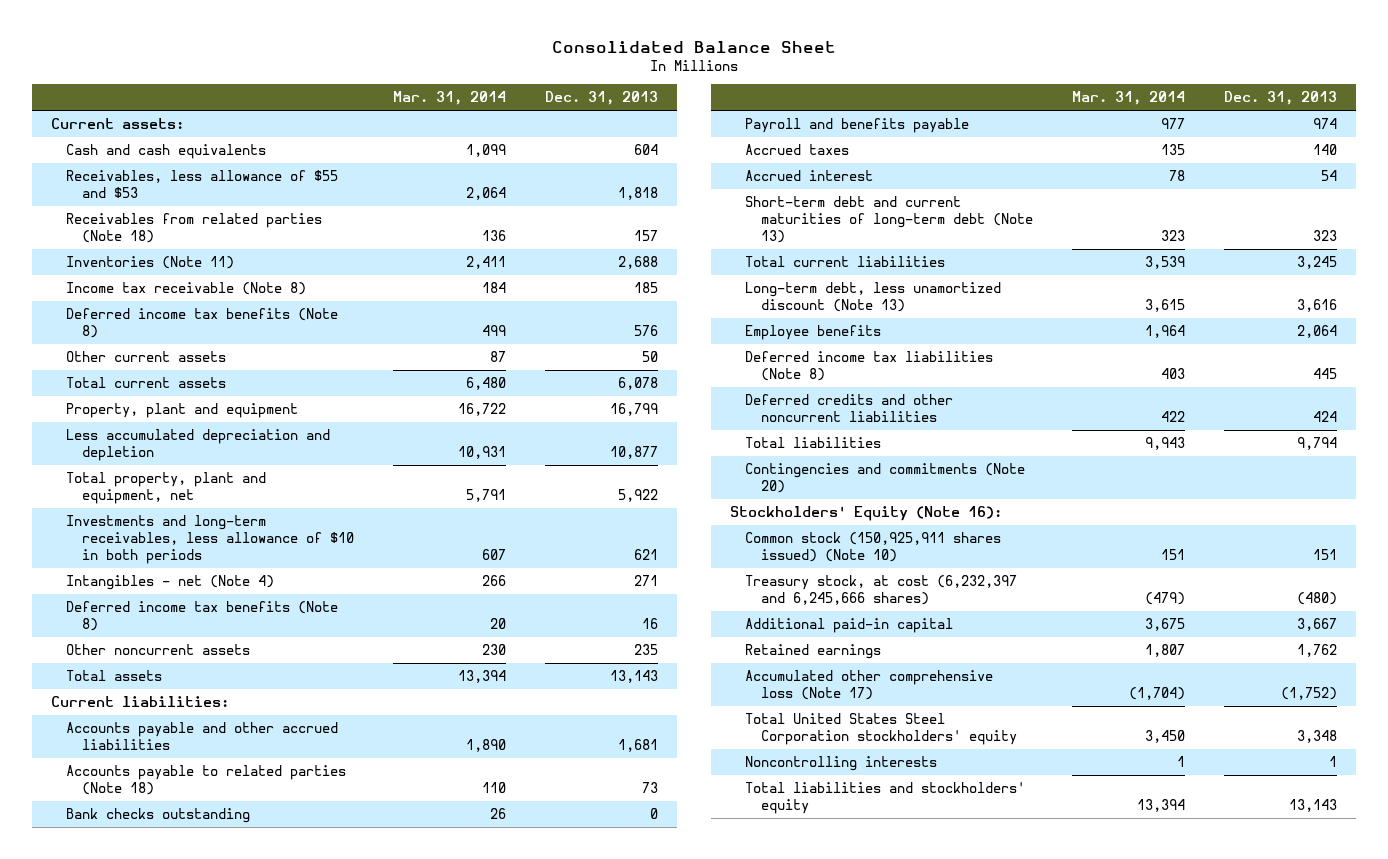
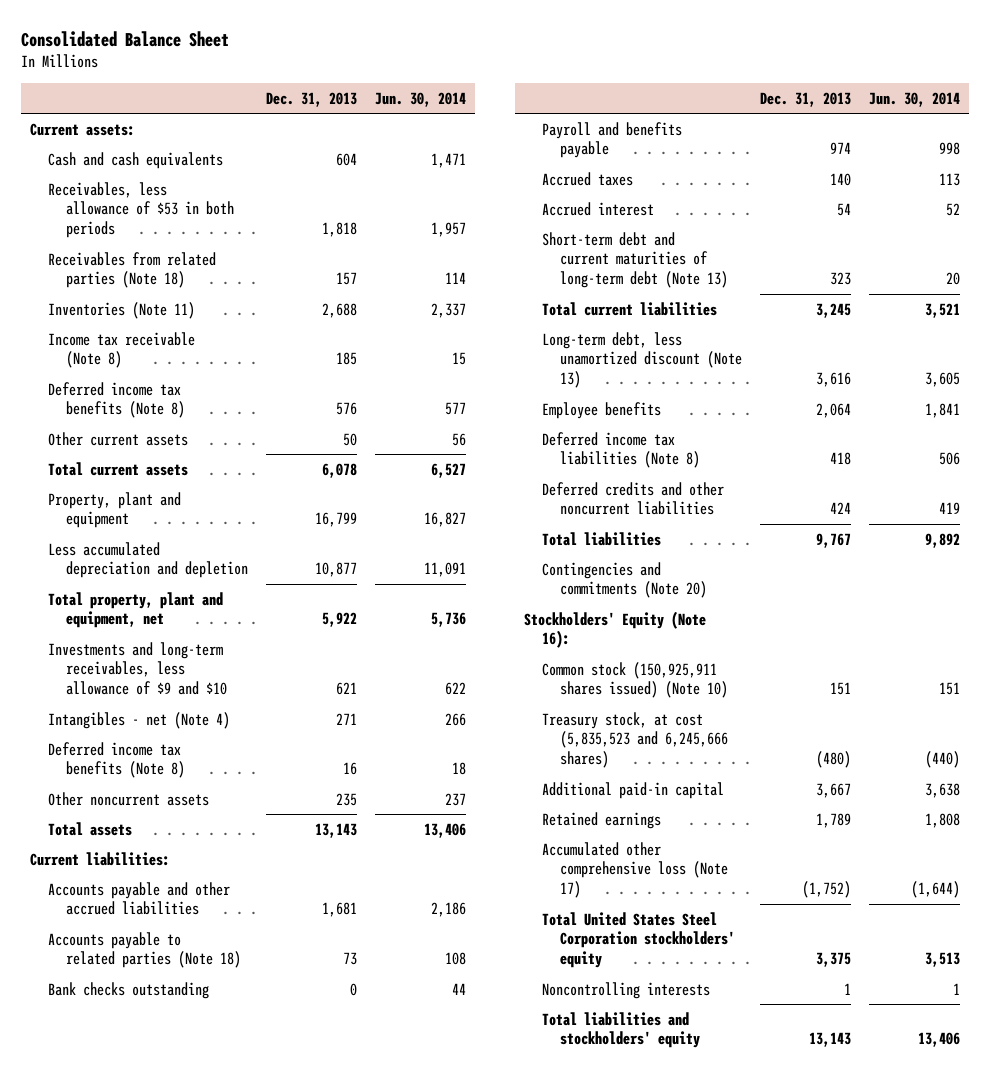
- | Mar. 31, 2014 | Dec. 31, 2013
+ | Dec. 31, 2013 | Jun. 30, 2014
- Receivables, less allowance of $55 and $53 | 2,064 | 1,818
+ Receivables, less allowance of $53 in both periods | 1,818 | 1,957
- Investments and long-term receivables, less allowance of $10 in both periods | 607 | 621
+ Investments and long-term receivables, less allowance of $9 and $10 | 621 | 622
- Deferred income tax liabilities (Note 8) | 403 | 445
+ Deferred income tax liabilities (Note 8) | 418 | 506
- Total liabilities | 9,943 | 9,794
+ Total liabilities | 9,767 | 9,892
- Treasury stock, at cost (6,232,397 and 6,245,666 shares) | (479) | (480)
+ Treasury stock, at cost (5,835,523 and 6,245,666 shares) | (480) | (440)
- Retained earnings | 1,807 | 1,762
+ Retained earnings | 1,789 | 1,808
- Total United States Steel Corporation stockholders' equity | 3,450 | 3,348
+ Total United States Steel Corporation stockholders' equity | 3,375 | 3,513

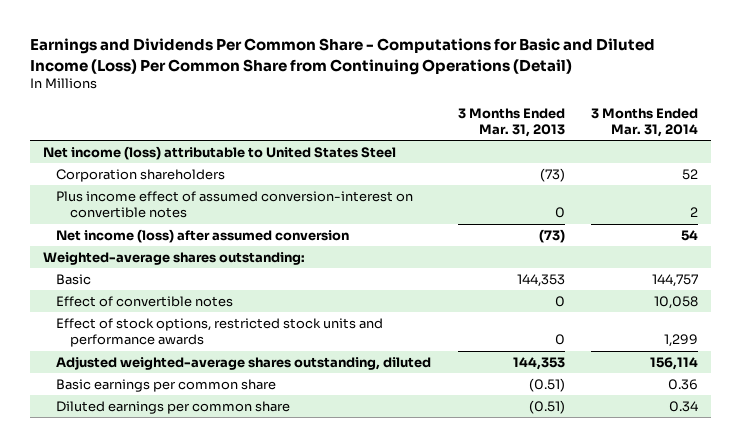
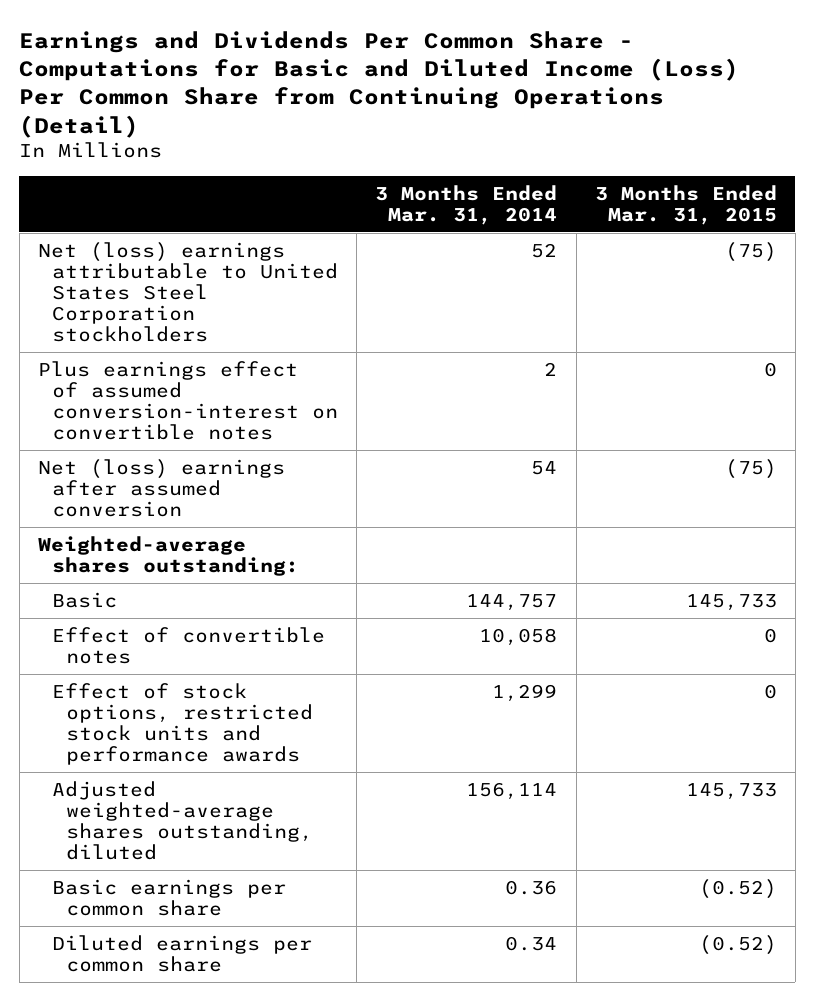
- | 3 Months Ended Mar. 31, 2013 | 3 Months Ended Mar. 31, 2014
+ | 3 Months Ended Mar. 31, 2014 | 3 Months Ended Mar. 31, 2015
- Net income (loss) attributable to United States Steel
- Corporation shareholders | (73) | 52
- Plus income effect of assumed conversion-interest on convertible notes | 0 | 2
- Net income (loss) after assumed conversion | (73) | 54
+ Net (loss) earnings attributable to United States Steel Corporation stockholders | 52 | (75)
+ Plus earnings effect of assumed conversion-interest on convertible notes | 2 | 0
+ Net (loss) earnings after assumed conversion | 54 | (75)

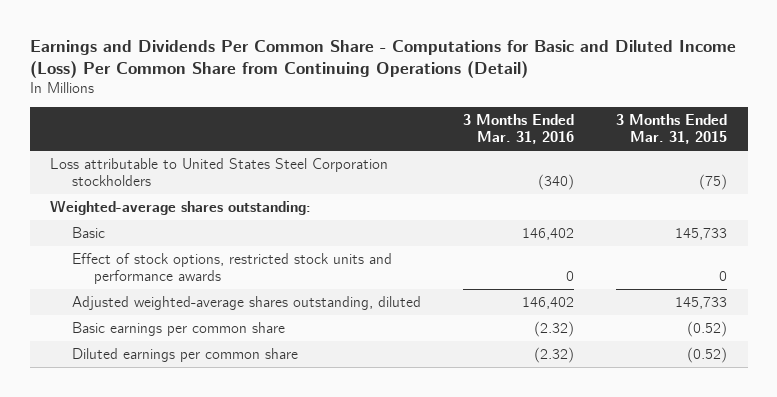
- | 3 Months Ended Mar. 31, 2014 | 3 Months Ended Mar. 31, 2015
+ | 3 Months Ended Mar. 31, 2016 | 3 Months Ended Mar. 31, 2015
- Net (loss) earnings attributable to United States Steel Corporation stockholders | 52 | (75)
- Plus earnings effect of assumed conversion-interest on convertible notes | 2 | 0
- Net (loss) earnings after assumed conversion | 54 | (75)
+ Loss attributable to United States Steel Corporation stockholders | (340) | (75)
- Effect of convertible notes | 10,058 | 0

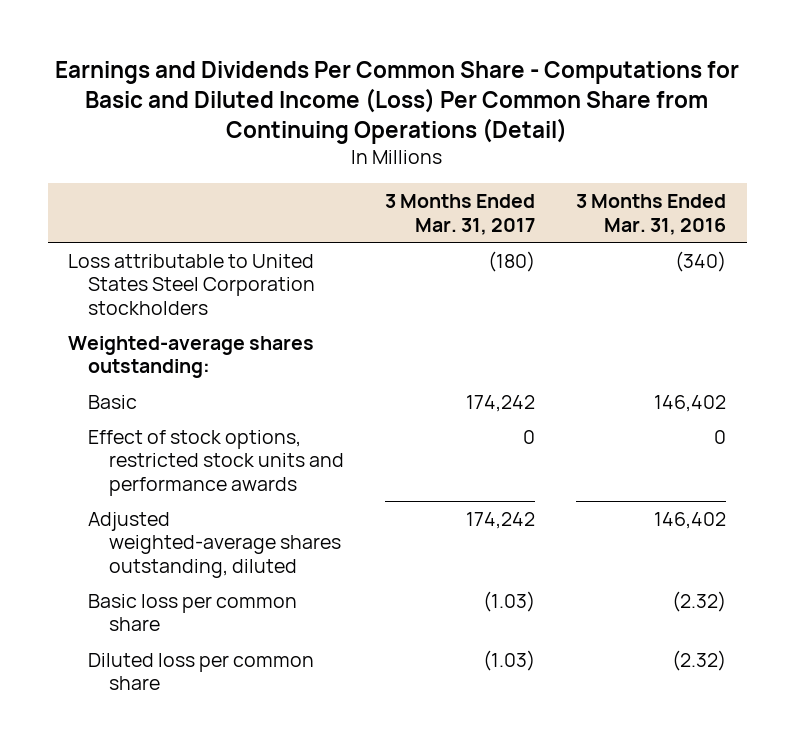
- | 3 Months Ended Mar. 31, 2016 | 3 Months Ended Mar. 31, 2015
+ | 3 Months Ended Mar. 31, 2017 | 3 Months Ended Mar. 31, 2016
- Basic earnings per common share | (2.32) | (0.52)
- Diluted earnings per common share | (2.32) | (0.52)
+ Basic loss per common share | (1.03) | (2.32)
+ Diluted loss per common share | (1.03) | (2.32)

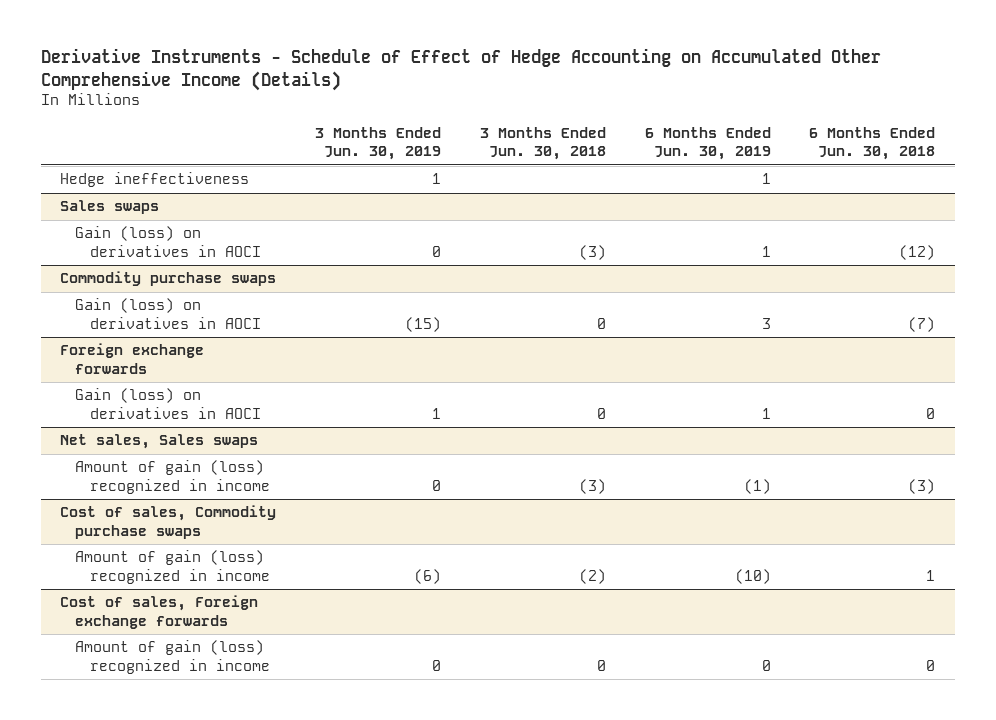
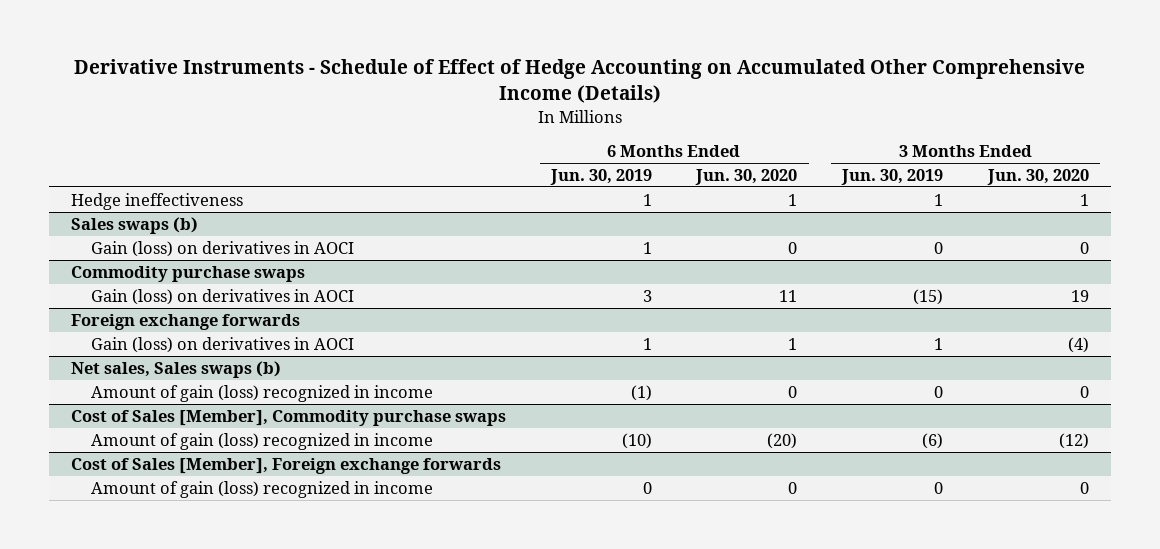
- | 3 Months Ended Jun. 30, 2019 | 3 Months Ended Jun. 30, 2018 | 6 Months Ended Jun. 30, 2019 | 6 Months Ended Jun. 30, 2018
+ | 6 Months Ended Jun. 30, 2019 | 6 Months Ended Jun. 30, 2020 | 3 Months Ended Jun. 30, 2019 | 3 Months Ended Jun. 30, 2020
- Sales swaps
+ Sales swaps (b)
- Net sales, Sales swaps
+ Net sales, Sales swaps (b)
- Cost of sales, Commodity purchase swaps
+ Cost of Sales [Member], Commodity purchase swaps
- Cost of sales, Foreign exchange forwards
+ Cost of Sales [Member], Foreign exchange forwards

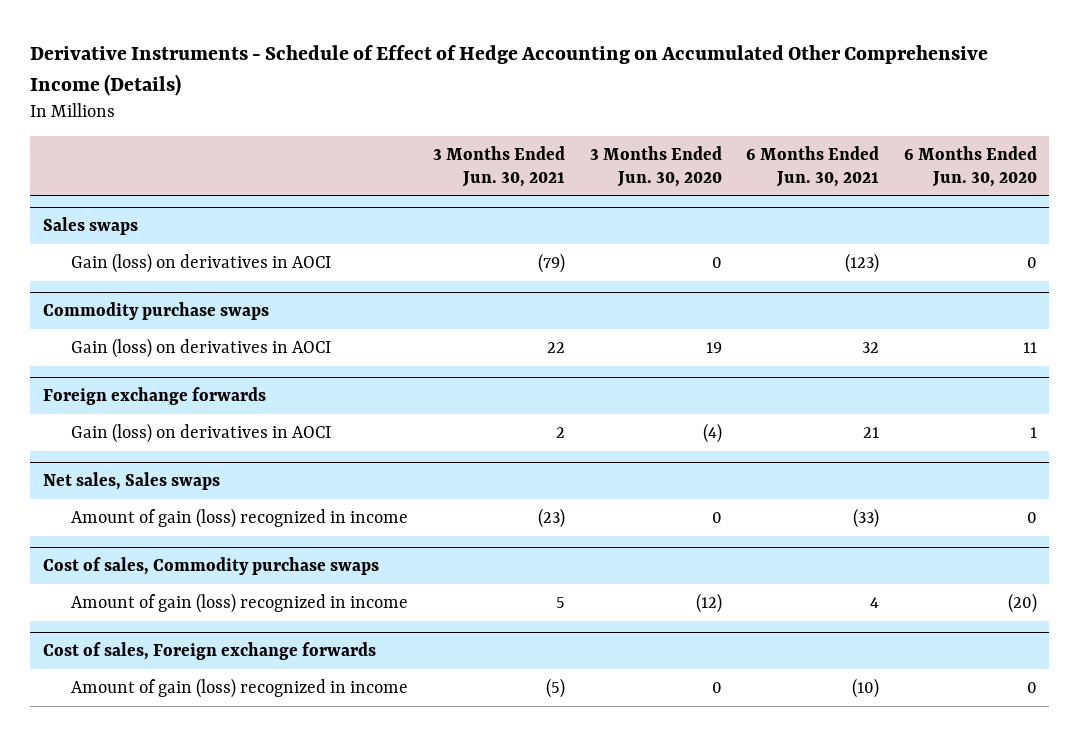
- | 6 Months Ended Jun. 30, 2019 | 6 Months Ended Jun. 30, 2020 | 3 Months Ended Jun. 30, 2019 | 3 Months Ended Jun. 30, 2020
+ | 3 Months Ended Jun. 30, 2021 | 3 Months Ended Jun. 30, 2020 | 6 Months Ended Jun. 30, 2021 | 6 Months Ended Jun. 30, 2020
- Hedge ineffectiveness | 1 | 1 | 1 | 1
- Sales swaps (b)
+ Sales swaps
- Net sales, Sales swaps (b)
+ Net sales, Sales swaps
- Cost of Sales [Member], Commodity purchase swaps
+ Cost of sales, Commodity purchase swaps
- Cost of Sales [Member], Foreign exchange forwards
+ Cost of sales, Foreign exchange forwards

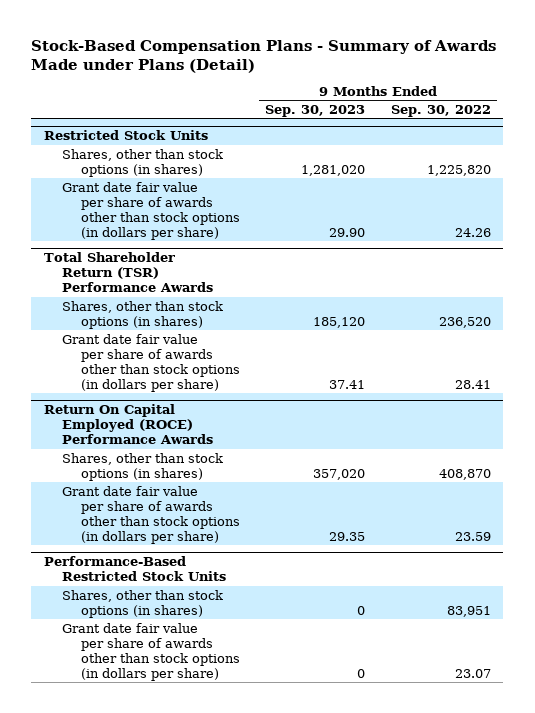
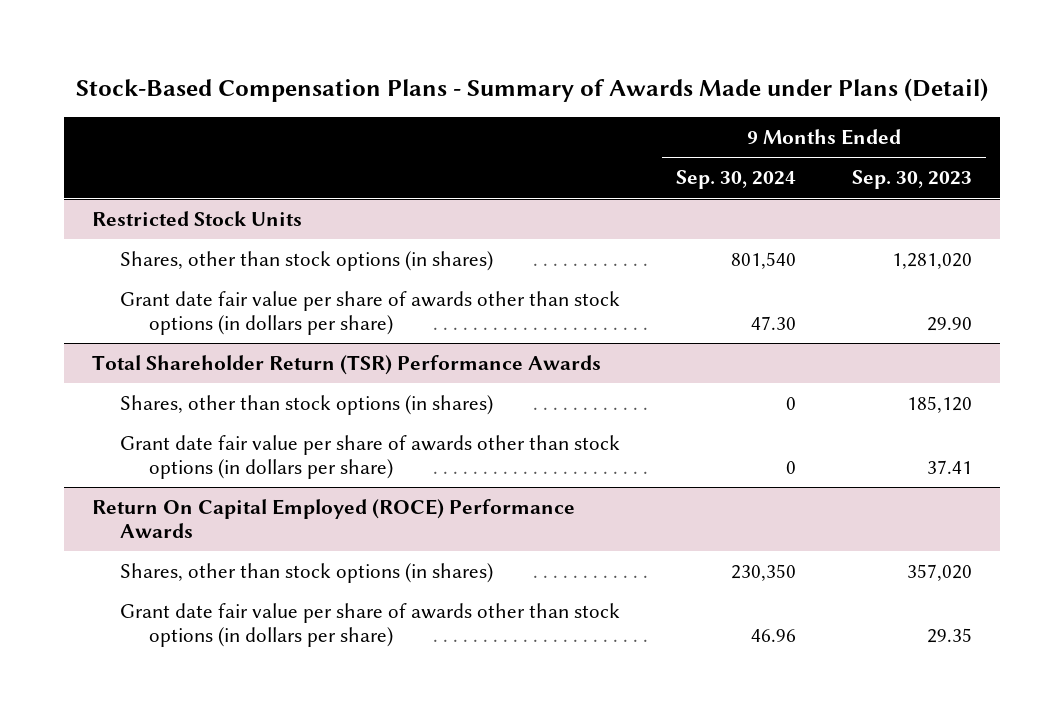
- | 9 Months Ended Sep. 30, 2023 | 9 Months Ended Sep. 30, 2022
+ | 9 Months Ended Sep. 30, 2024 | 9 Months Ended Sep. 30, 2023
- Performance-Based Restricted Stock Units
- Shares, other than stock options (in shares) | 0 | 83,951
- Grant date fair value per share of awards other than stock options (in dollars per share) | 0 | 23.07

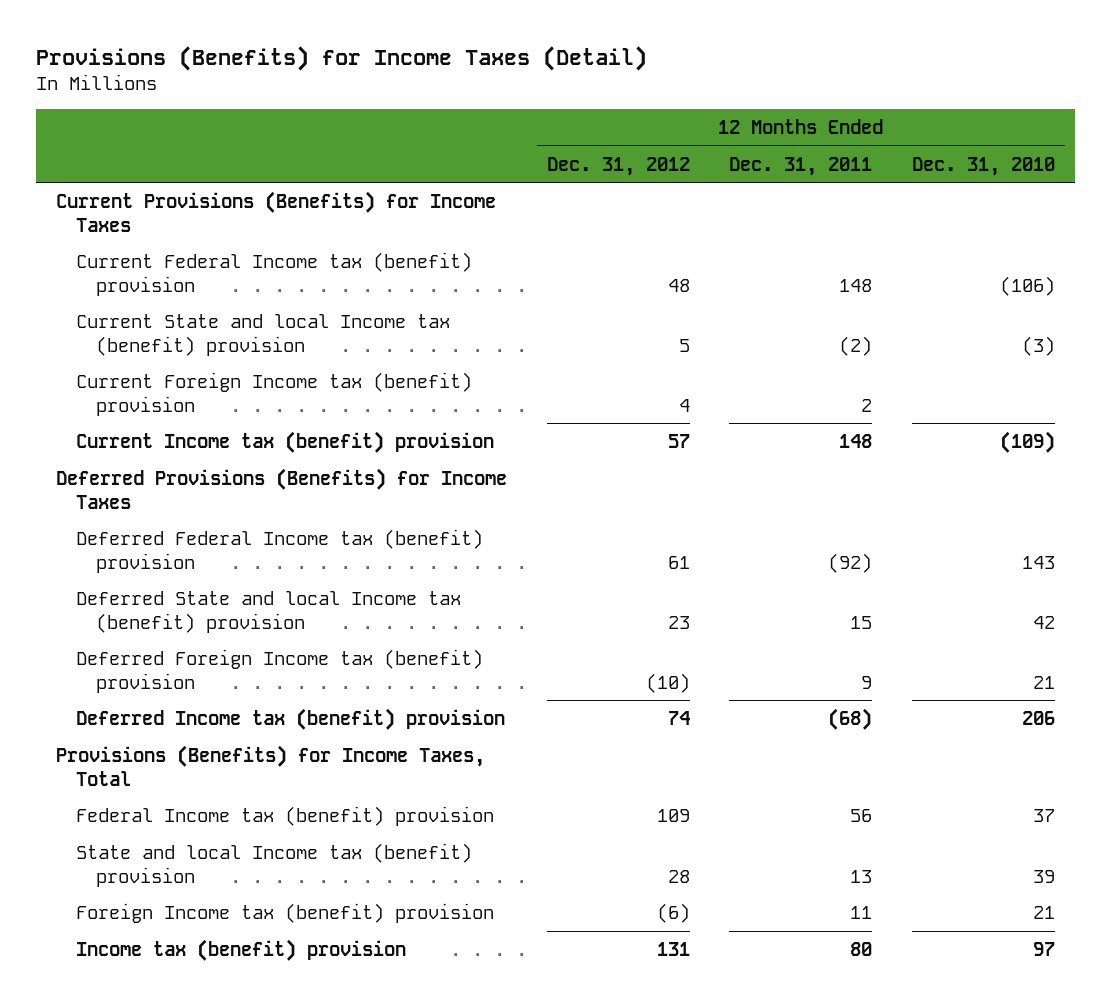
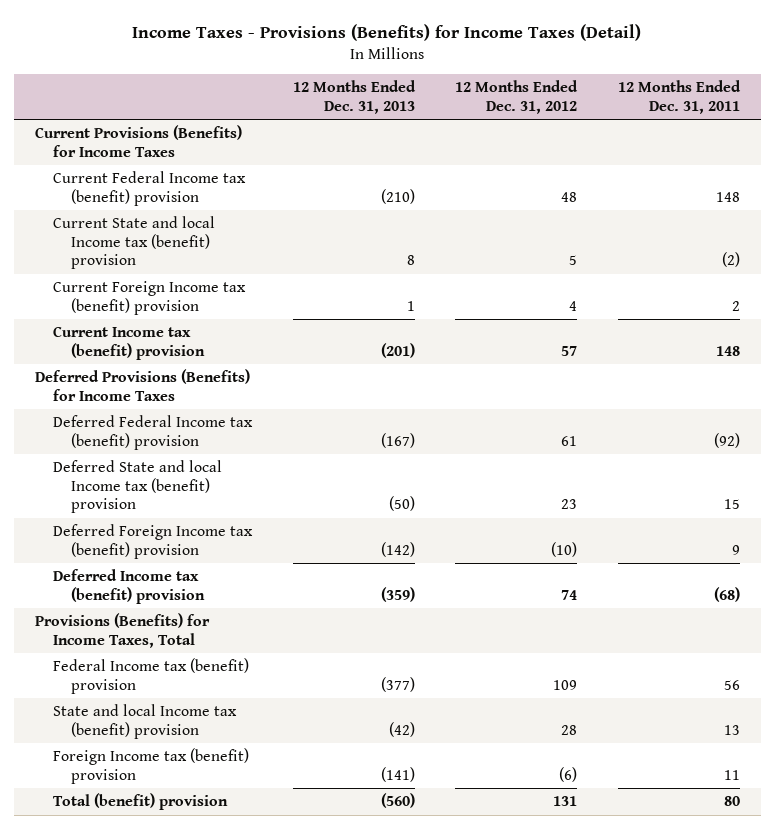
- Provisions (Benefits) for Income Taxes (Detail)
+ Income Taxes - Provisions (Benefits) for Income Taxes (Detail)
- | 12 Months Ended Dec. 31, 2012 | 12 Months Ended Dec. 31, 2011 | 12 Months Ended Dec. 31, 2010
+ | 12 Months Ended Dec. 31, 2013 | 12 Months Ended Dec. 31, 2012 | 12 Months Ended Dec. 31, 2011
- Income tax (benefit) provision | 131 | 80 | 97
+ Total (benefit) provision | (560) | 131 | 80

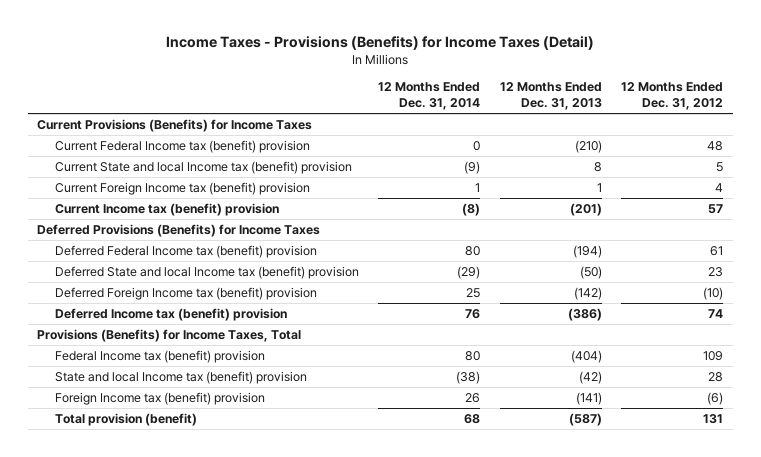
- | 12 Months Ended Dec. 31, 2013 | 12 Months Ended Dec. 31, 2012 | 12 Months Ended Dec. 31, 2011
+ | 12 Months Ended Dec. 31, 2014 | 12 Months Ended Dec. 31, 2013 | 12 Months Ended Dec. 31, 2012
- Deferred Federal Income tax (benefit) provision | (167) | 61 | (92)
+ Deferred Federal Income tax (benefit) provision | 80 | (194) | 61
- Deferred Income tax (benefit) provision | (359) | 74 | (68)
+ Deferred Income tax (benefit) provision | 76 | (386) | 74
- Federal Income tax (benefit) provision | (377) | 109 | 56
+ Federal Income tax (benefit) provision | 80 | (404) | 109
- Total (benefit) provision | (560) | 131 | 80
+ Total provision (benefit) | 68 | (587) | 131

